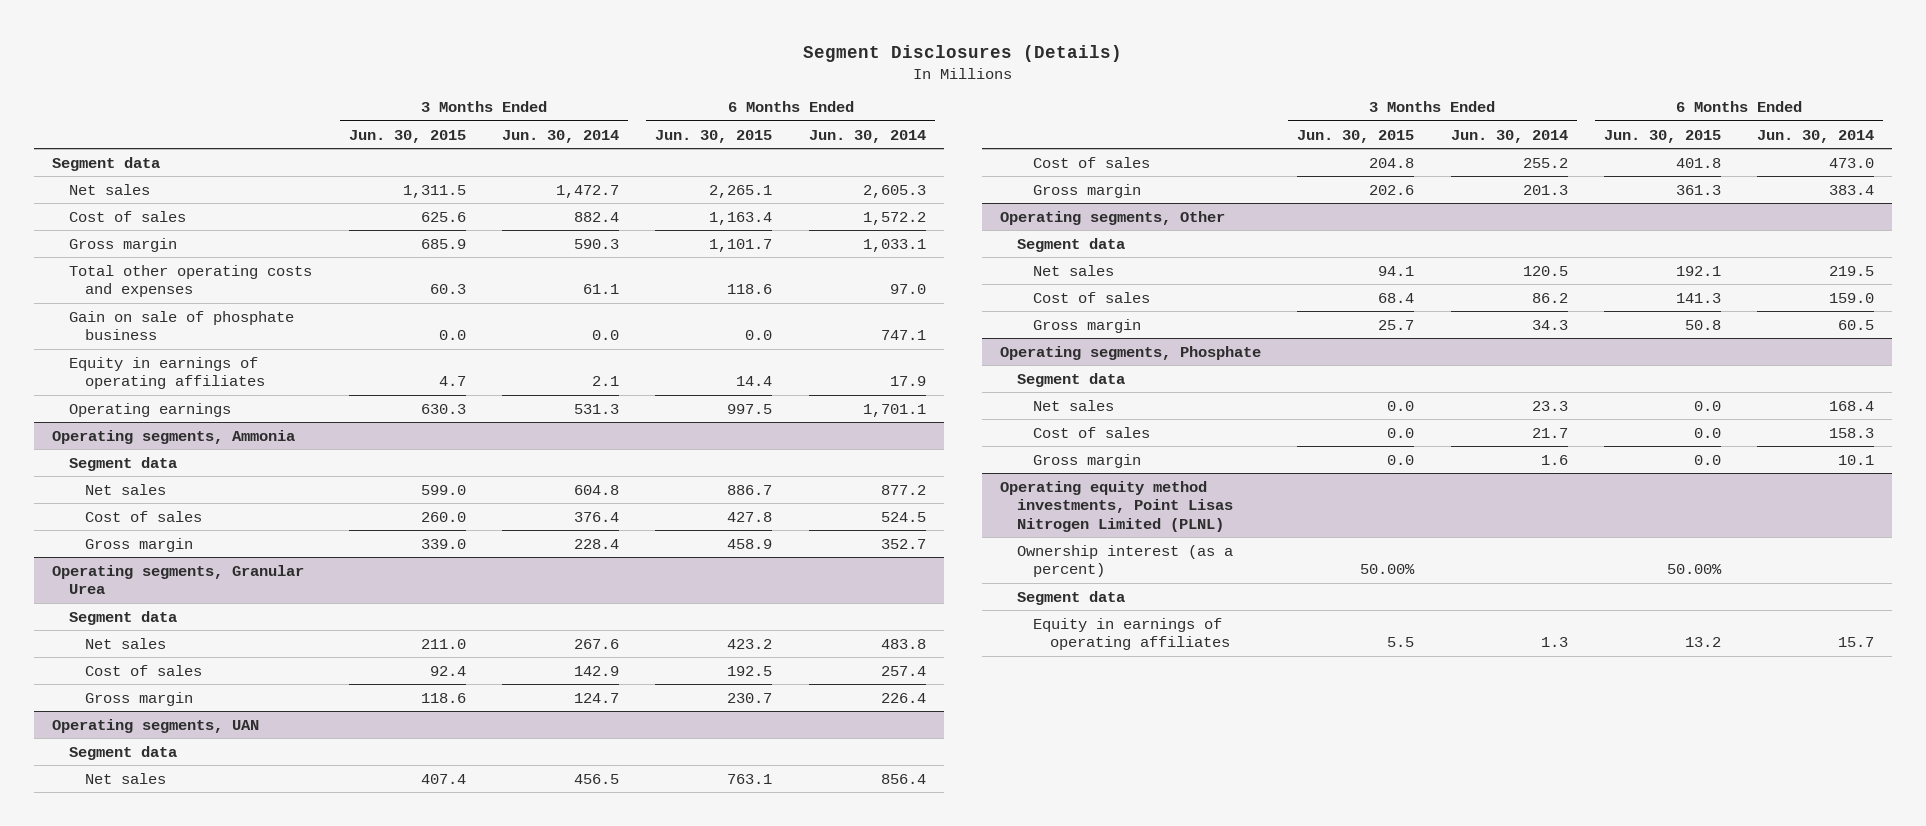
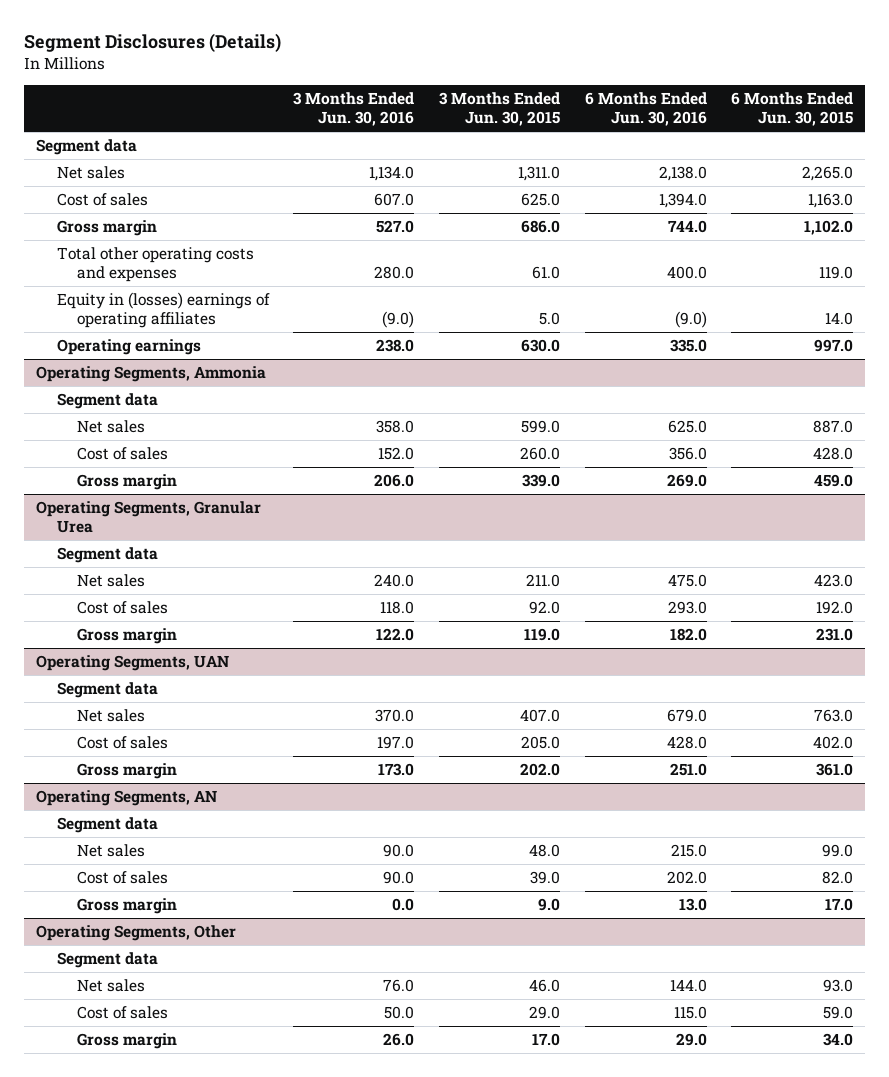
- | 3 Months Ended Jun. 30, 2015 | 3 Months Ended Jun. 30, 2014 | 6 Months Ended Jun. 30, 2015 | 6 Months Ended Jun. 30, 2014
+ | 3 Months Ended Jun. 30, 2016 | 3 Months Ended Jun. 30, 2015 | 6 Months Ended Jun. 30, 2016 | 6 Months Ended Jun. 30, 2015
- Net sales | 1,311.5 | 1,472.7 | 2,265.1 | 2,605.3
- Cost of sales | 625.6 | 882.4 | 1,163.4 | 1,572.2
- Gross margin | 685.9 | 590.3 | 1,101.7 | 1,033.1
- Total other operating costs and expenses | 60.3 | 61.1 | 118.6 | 97.0
- Gain on sale of phosphate business | 0.0 | 0.0 | 0.0 | 747.1
- Equity in earnings of operating affiliates | 4.7 | 2.1 | 14.4 | 17.9
- Operating earnings | 630.3 | 531.3 | 997.5 | 1,701.1
- Operating segments, Ammonia
- Segment data
- Net sales | 599.0 | 604.8 | 886.7 | 877.2
- Cost of sales | 260.0 | 376.4 | 427.8 | 524.5
- Gross margin | 339.0 | 228.4 | 458.9 | 352.7
- Operating segments, Granular Urea
+ Net sales | 1,134.0 | 1,311.0 | 2,138.0 | 2,265.0
+ Cost of sales | 607.0 | 625.0 | 1,394.0 | 1,163.0
+ Gross margin | 527.0 | 686.0 | 744.0 | 1,102.0
+ Total other operating costs and expenses | 280.0 | 61.0 | 400.0 | 119.0
+ Equity in (losses) earnings of operating affiliates | (9.0) | 5.0 | (9.0) | 14.0
+ Operating earnings | 238.0 | 630.0 | 335.0 | 997.0
+ Operating Segments, Ammonia
- Net sales | 211.0 | 267.6 | 423.2 | 483.8
- Cost of sales | 92.4 | 142.9 | 192.5 | 257.4
- Gross margin | 118.6 | 124.7 | 230.7 | 226.4
- Operating segments, UAN
+ Net sales | 358.0 | 599.0 | 625.0 | 887.0
+ Cost of sales | 152.0 | 260.0 | 356.0 | 428.0
+ Gross margin | 206.0 | 339.0 | 269.0 | 459.0
+ Operating Segments, Granular Urea
- Net sales | 407.4 | 456.5 | 763.1 | 856.4
- Cost of sales | 204.8 | 255.2 | 401.8 | 473.0
- Gross margin | 202.6 | 201.3 | 361.3 | 383.4
- Operating segments, Other
+ Net sales | 240.0 | 211.0 | 475.0 | 423.0
+ Cost of sales | 118.0 | 92.0 | 293.0 | 192.0
+ Gross margin | 122.0 | 119.0 | 182.0 | 231.0
+ Operating Segments, UAN
- Net sales | 94.1 | 120.5 | 192.1 | 219.5
- Cost of sales | 68.4 | 86.2 | 141.3 | 159.0
- Gross margin | 25.7 | 34.3 | 50.8 | 60.5
- Operating segments, Phosphate
+ Net sales | 370.0 | 407.0 | 679.0 | 763.0
+ Cost of sales | 197.0 | 205.0 | 428.0 | 402.0
+ Gross margin | 173.0 | 202.0 | 251.0 | 361.0
+ Operating Segments, AN
- Net sales | 0.0 | 23.3 | 0.0 | 168.4
- Cost of sales | 0.0 | 21.7 | 0.0 | 158.3
- Gross margin | 0.0 | 1.6 | 0.0 | 10.1
- Operating equity method investments, Point Lisas Nitrogen Limited (PLNL)
- Ownership interest (as a percent) | 50.00% | | 50.00% |
+ Net sales | 90.0 | 48.0 | 215.0 | 99.0
+ Cost of sales | 90.0 | 39.0 | 202.0 | 82.0
+ Gross margin | 0.0 | 9.0 | 13.0 | 17.0
+ Operating Segments, Other
- Equity in earnings of operating affiliates | 5.5 | 1.3 | 13.2 | 15.7
+ Net sales | 76.0 | 46.0 | 144.0 | 93.0
+ Cost of sales | 50.0 | 29.0 | 115.0 | 59.0
+ Gross margin | 26.0 | 17.0 | 29.0 | 34.0

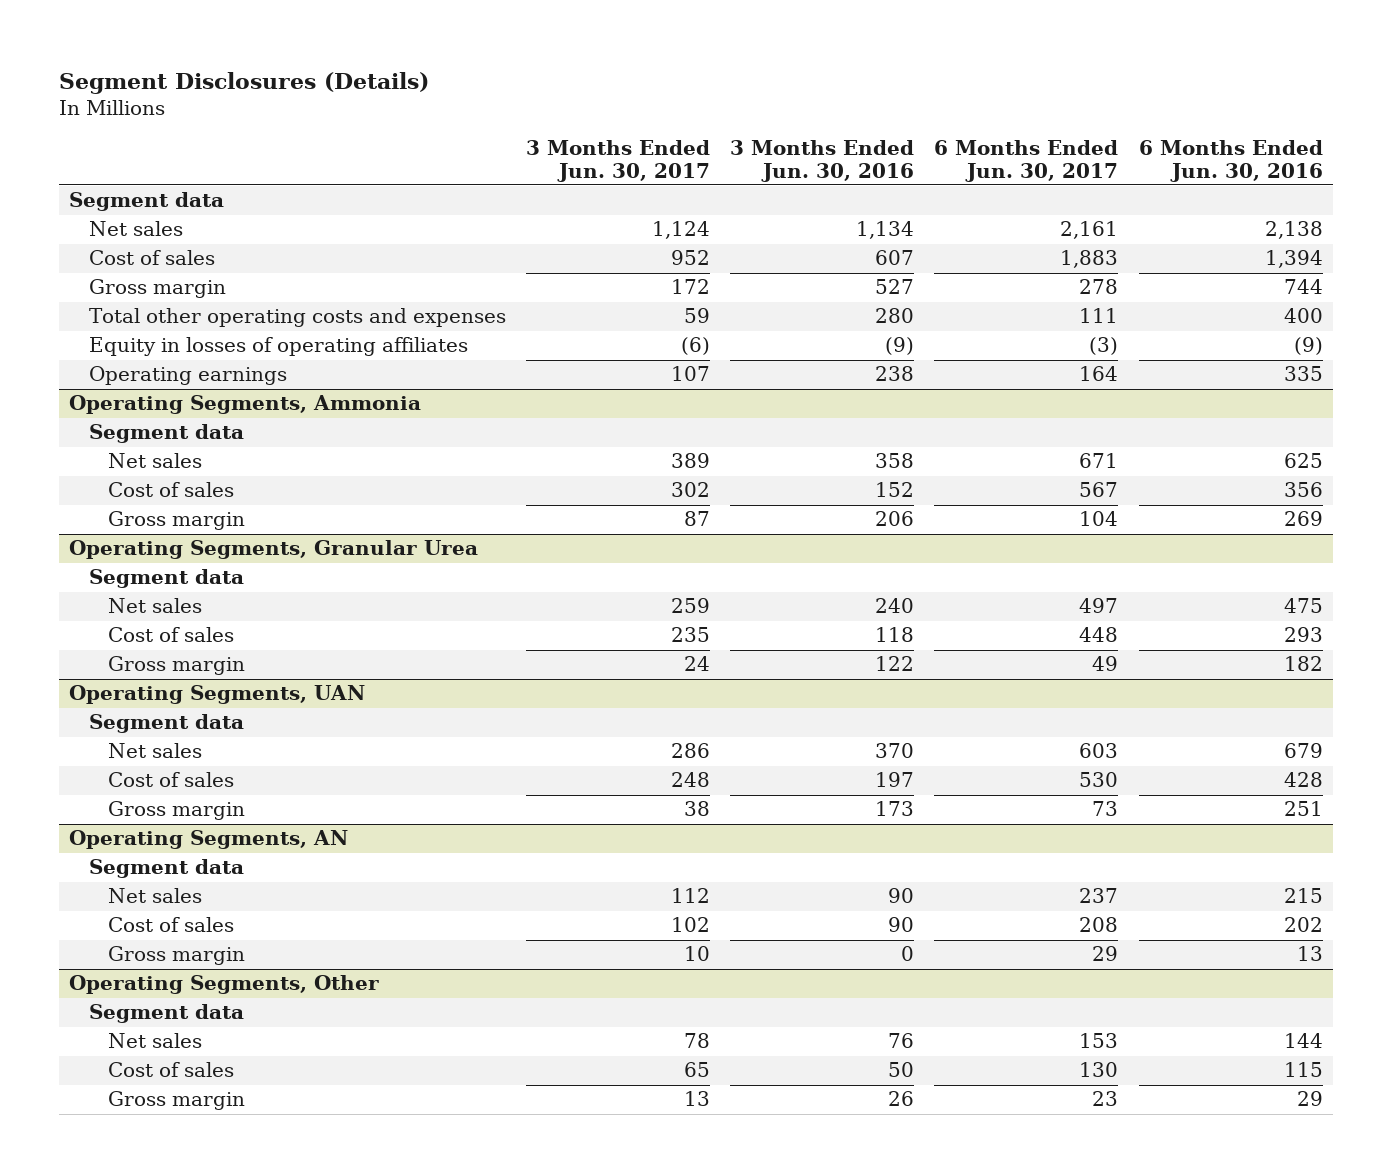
- | 3 Months Ended Jun. 30, 2016 | 3 Months Ended Jun. 30, 2015 | 6 Months Ended Jun. 30, 2016 | 6 Months Ended Jun. 30, 2015
+ | 3 Months Ended Jun. 30, 2017 | 3 Months Ended Jun. 30, 2016 | 6 Months Ended Jun. 30, 2017 | 6 Months Ended Jun. 30, 2016
- Net sales | 1,134.0 | 1,311.0 | 2,138.0 | 2,265.0
- Cost of sales | 607.0 | 625.0 | 1,394.0 | 1,163.0
- Gross margin | 527.0 | 686.0 | 744.0 | 1,102.0
- Total other operating costs and expenses | 280.0 | 61.0 | 400.0 | 119.0
- Equity in (losses) earnings of operating affiliates | (9.0) | 5.0 | (9.0) | 14.0
- Operating earnings | 238.0 | 630.0 | 335.0 | 997.0
+ Net sales | 1,124 | 1,134 | 2,161 | 2,138
+ Cost of sales | 952 | 607 | 1,883 | 1,394
+ Gross margin | 172 | 527 | 278 | 744
+ Total other operating costs and expenses | 59 | 280 | 111 | 400
+ Equity in losses of operating affiliates | (6) | (9) | (3) | (9)
+ Operating earnings | 107 | 238 | 164 | 335
@ Operating Segments, Ammonia
- Net sales | 358.0 | 599.0 | 625.0 | 887.0
- Cost of sales | 152.0 | 260.0 | 356.0 | 428.0
- Gross margin | 206.0 | 339.0 | 269.0 | 459.0
+ Net sales | 389 | 358 | 671 | 625
+ Cost of sales | 302 | 152 | 567 | 356
+ Gross margin | 87 | 206 | 104 | 269
@ Operating Segments, Granular Urea
- Net sales | 240.0 | 211.0 | 475.0 | 423.0
- Cost of sales | 118.0 | 92.0 | 293.0 | 192.0
- Gross margin | 122.0 | 119.0 | 182.0 | 231.0
+ Net sales | 259 | 240 | 497 | 475
+ Cost of sales | 235 | 118 | 448 | 293
+ Gross margin | 24 | 122 | 49 | 182
@ Operating Segments, UAN
- Net sales | 370.0 | 407.0 | 679.0 | 763.0
- Cost of sales | 197.0 | 205.0 | 428.0 | 402.0
- Gross margin | 173.0 | 202.0 | 251.0 | 361.0
+ Net sales | 286 | 370 | 603 | 679
+ Cost of sales | 248 | 197 | 530 | 428
+ Gross margin | 38 | 173 | 73 | 251
@ Operating Segments, AN
- Net sales | 90.0 | 48.0 | 215.0 | 99.0
- Cost of sales | 90.0 | 39.0 | 202.0 | 82.0
- Gross margin | 0.0 | 9.0 | 13.0 | 17.0
+ Net sales | 112 | 90 | 237 | 215
+ Cost of sales | 102 | 90 | 208 | 202
+ Gross margin | 10 | 0 | 29 | 13
@ Operating Segments, Other
- Net sales | 76.0 | 46.0 | 144.0 | 93.0
- Cost of sales | 50.0 | 29.0 | 115.0 | 59.0
- Gross margin | 26.0 | 17.0 | 29.0 | 34.0
+ Net sales | 78 | 76 | 153 | 144
+ Cost of sales | 65 | 50 | 130 | 115
+ Gross margin | 13 | 26 | 23 | 29

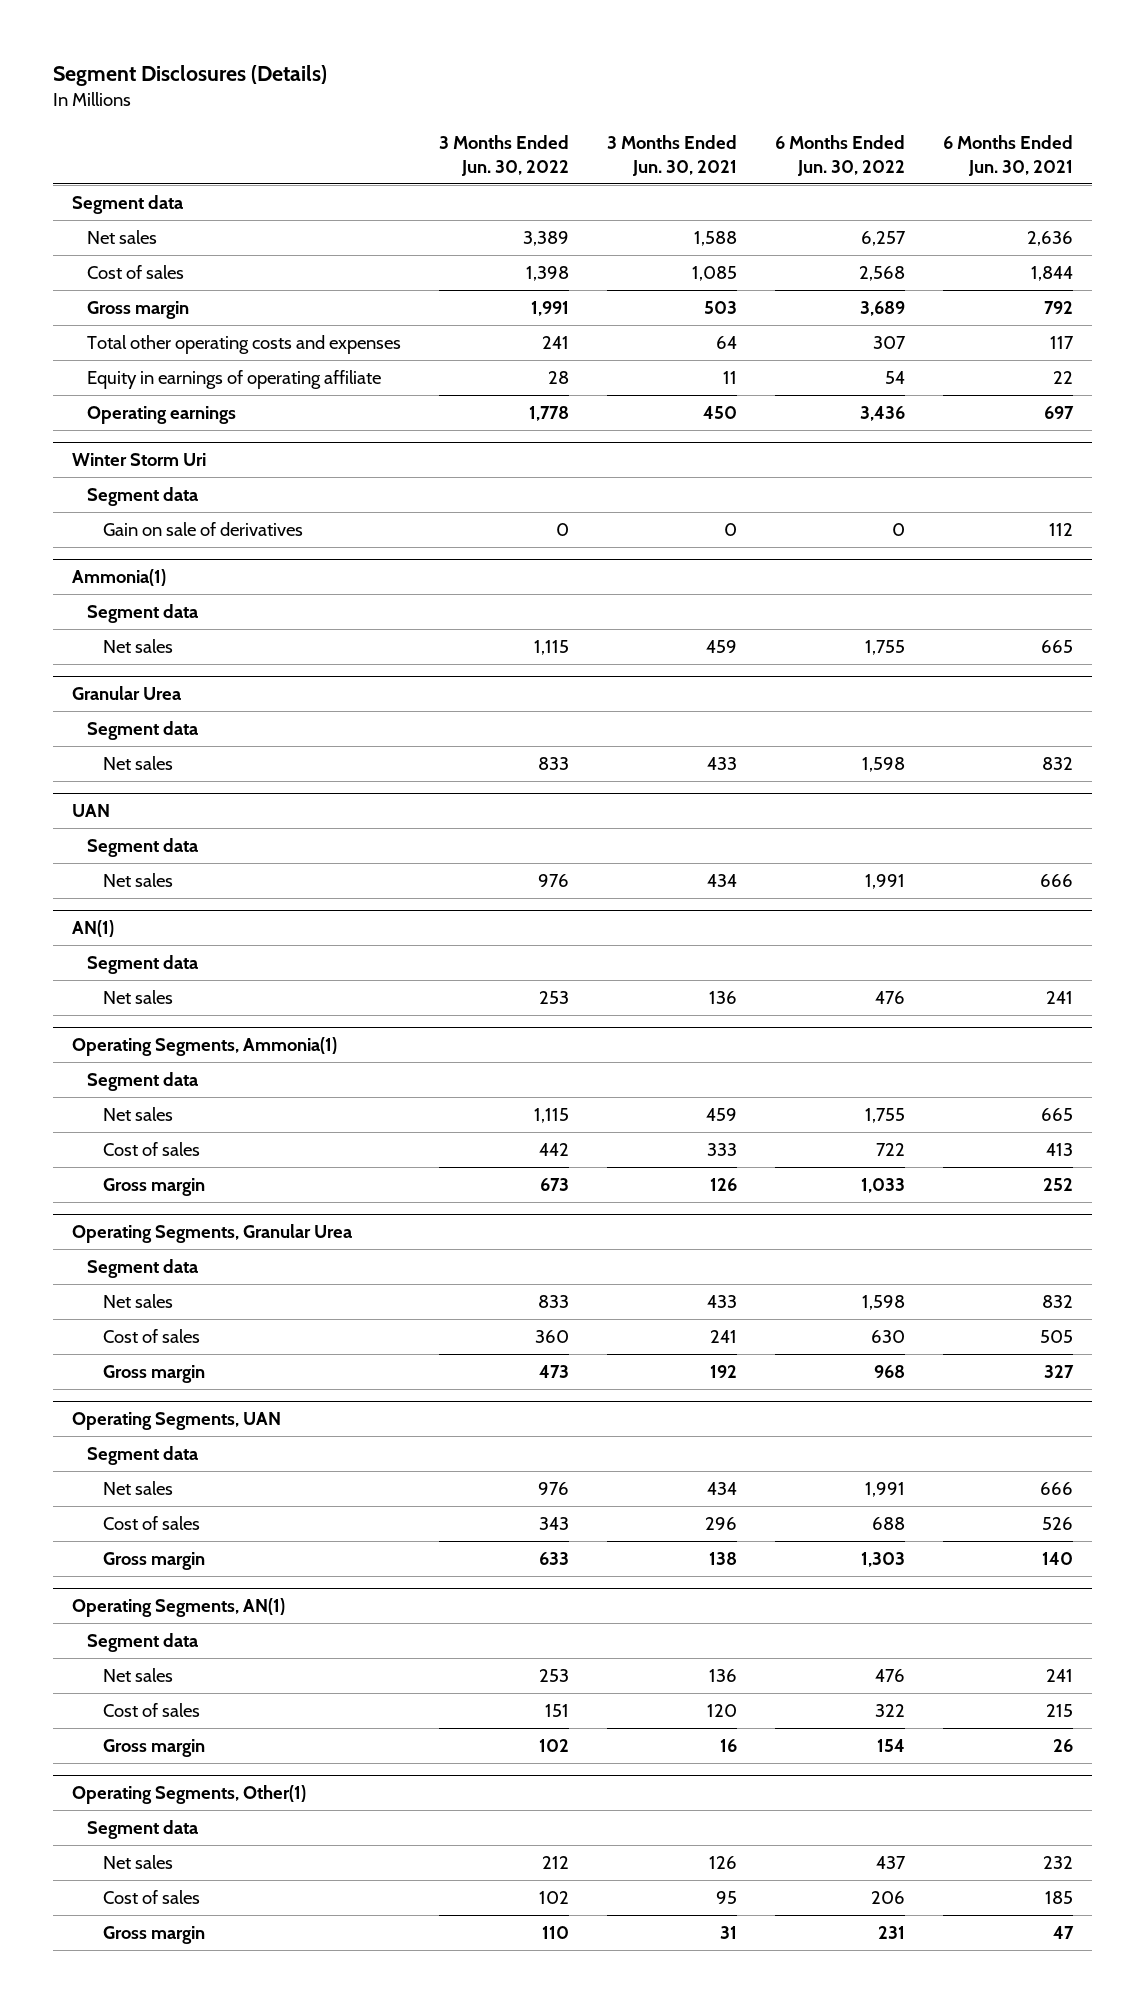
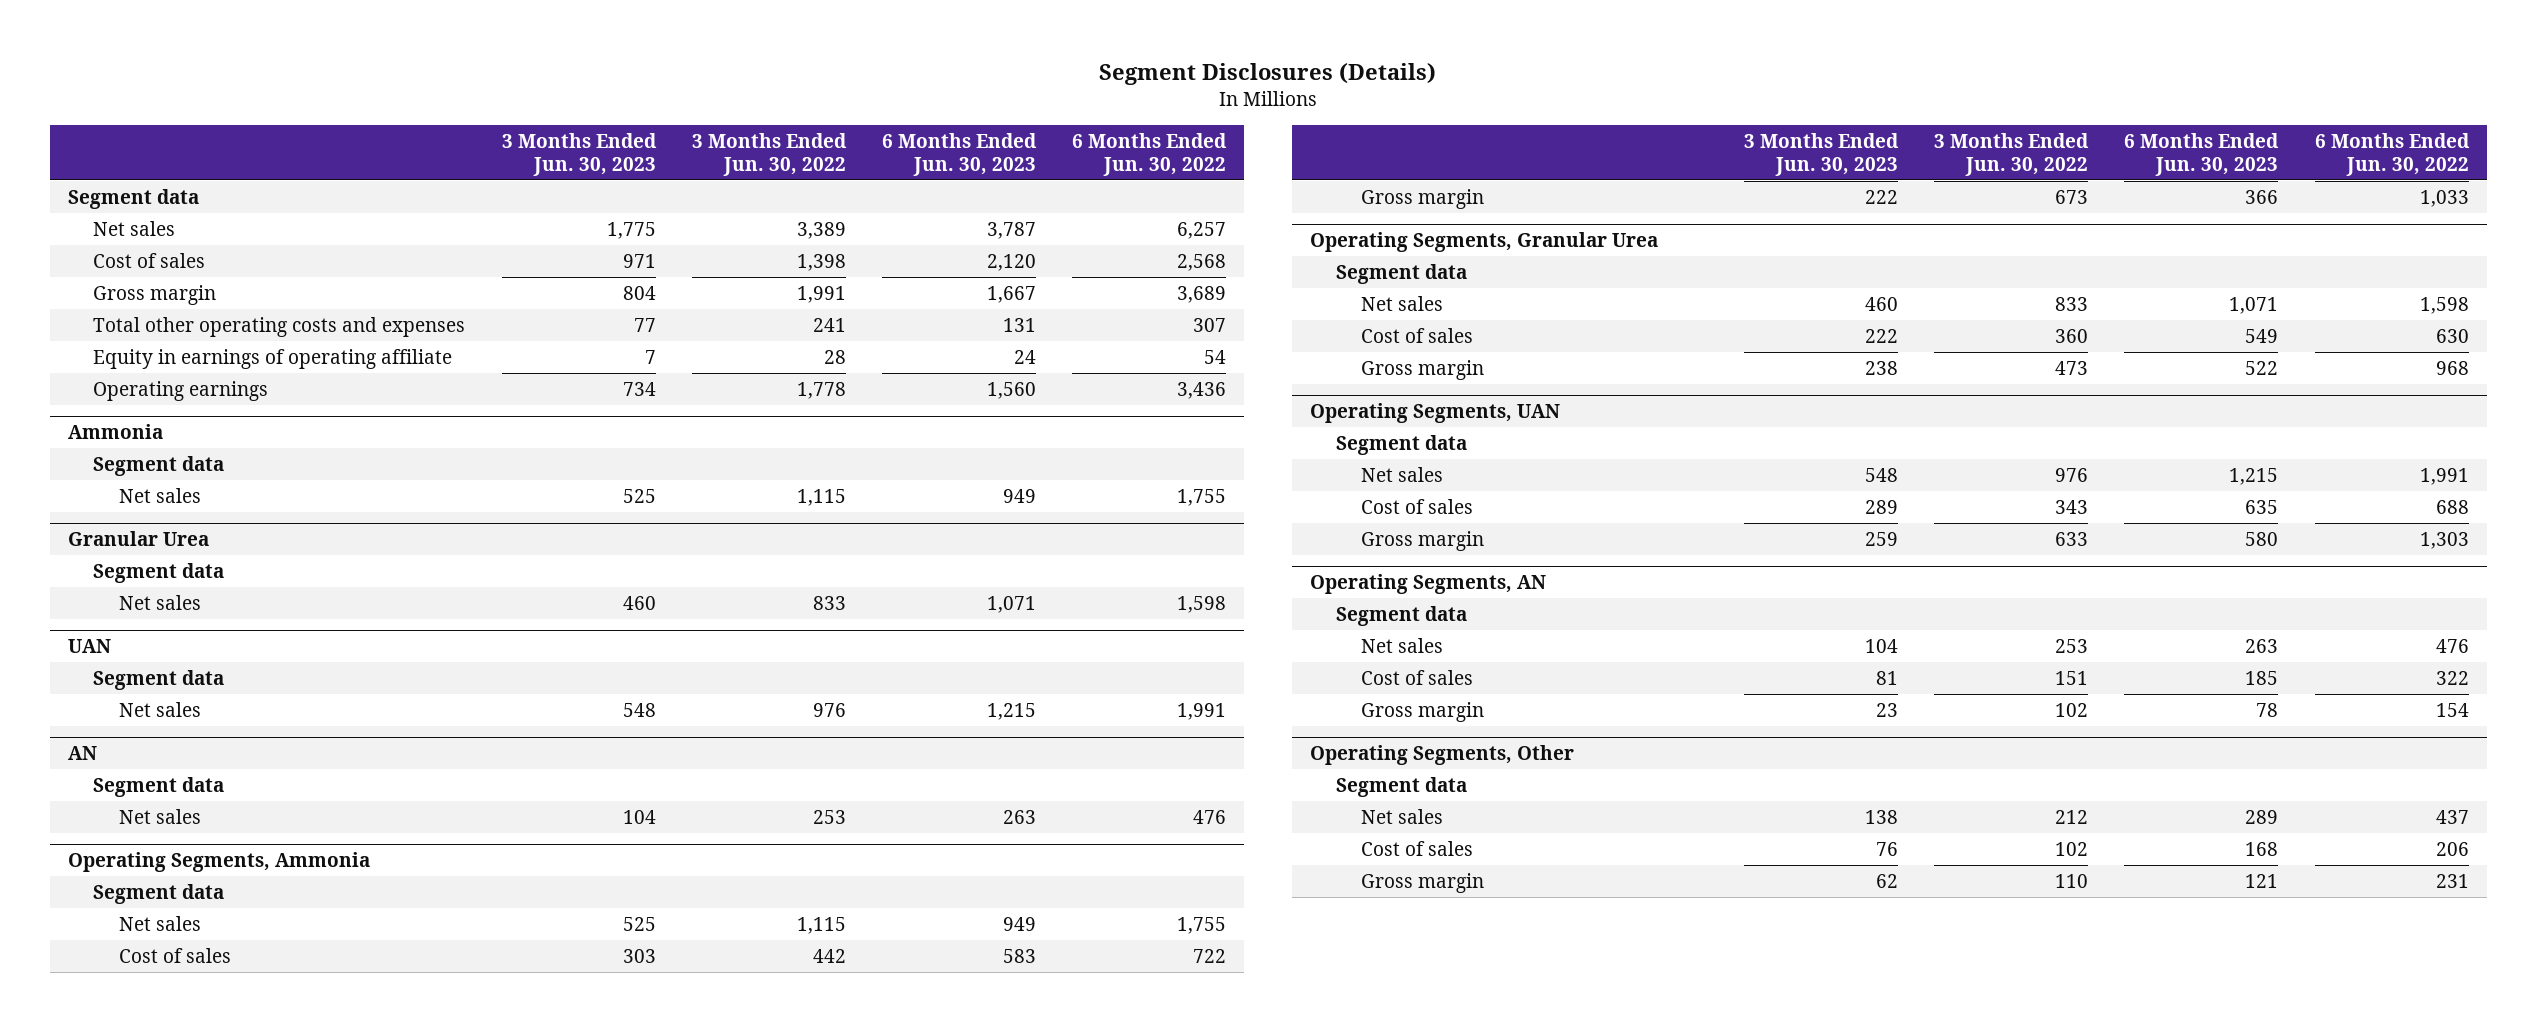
- | 3 Months Ended Jun. 30, 2022 | 3 Months Ended Jun. 30, 2021 | 6 Months Ended Jun. 30, 2022 | 6 Months Ended Jun. 30, 2021
+ | 3 Months Ended Jun. 30, 2023 | 3 Months Ended Jun. 30, 2022 | 6 Months Ended Jun. 30, 2023 | 6 Months Ended Jun. 30, 2022
- Winter Storm Uri
- Segment data
- Gain on sale of derivatives | 0 | 0 | 0 | 112
- Ammonia(1)
+ Ammonia
- AN(1)
+ AN
- Operating Segments, Ammonia(1)
+ Operating Segments, Ammonia
- Operating Segments, AN(1)
+ Operating Segments, AN
- Operating Segments, Other(1)
+ Operating Segments, Other

